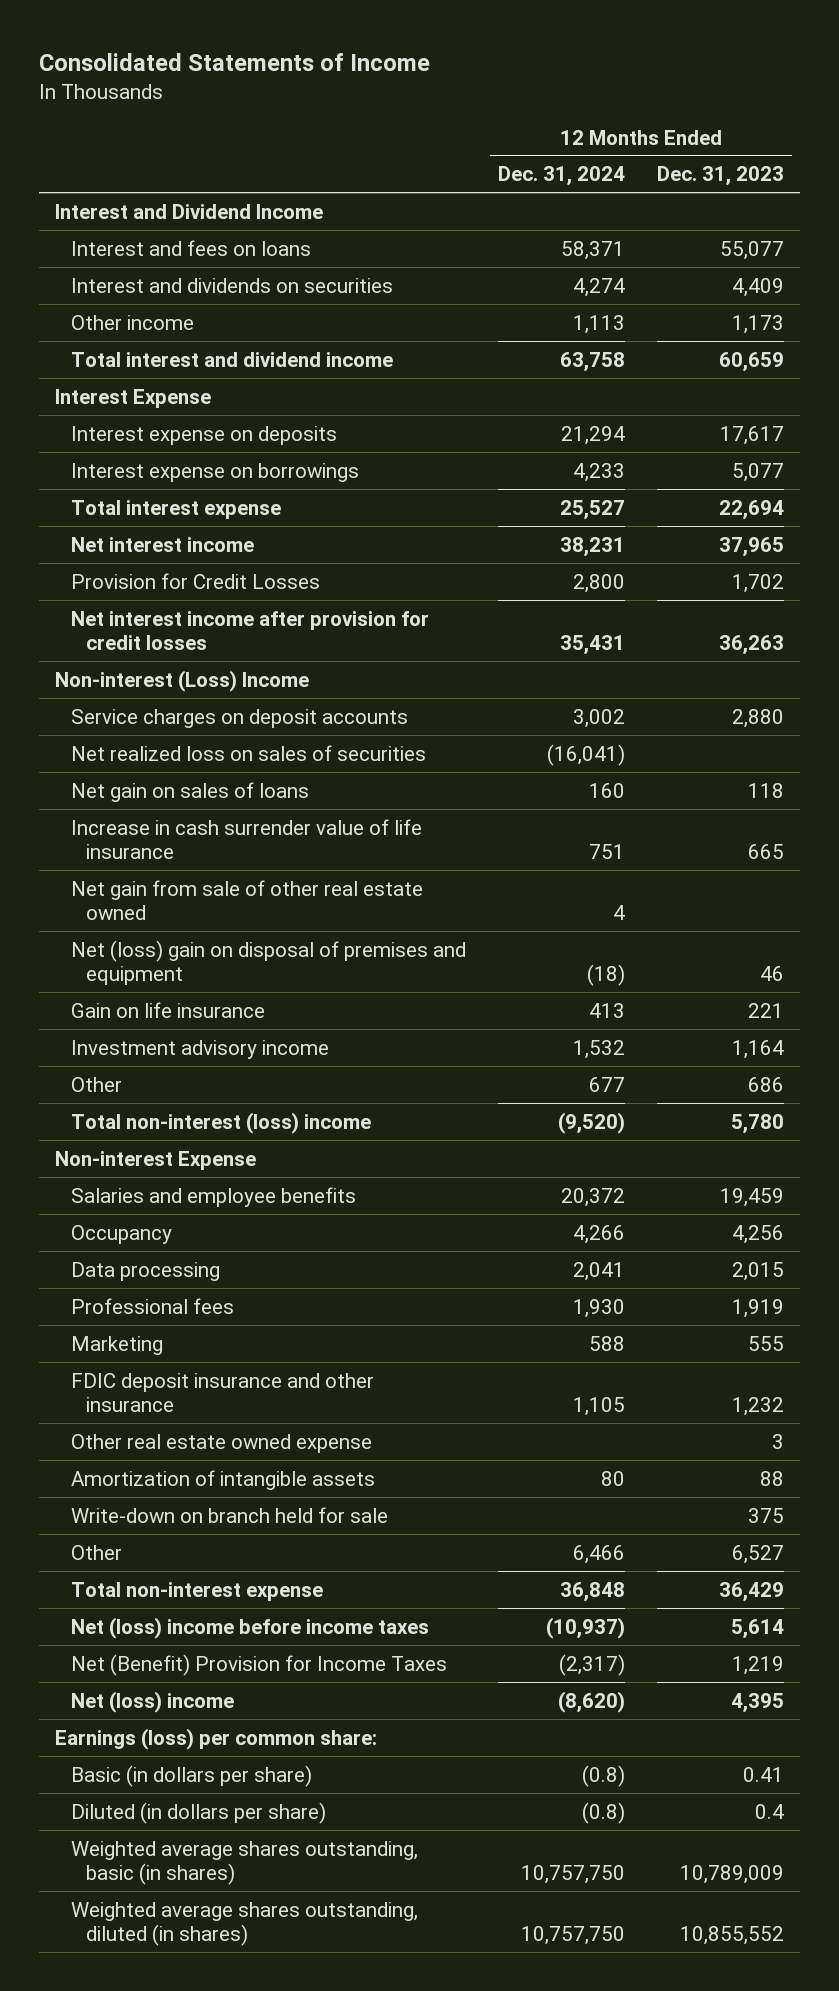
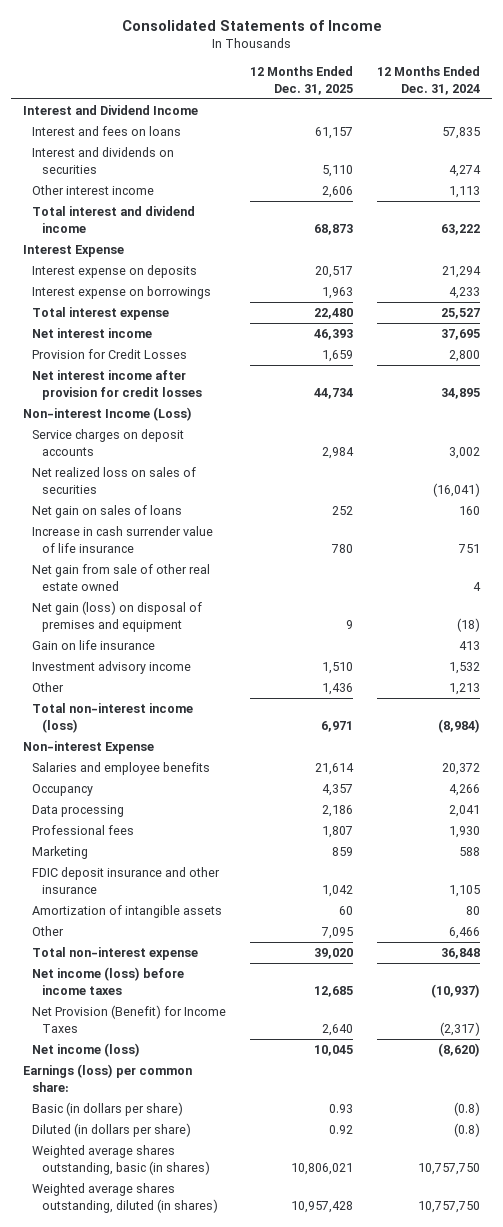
- | 12 Months Ended Dec. 31, 2024 | 12 Months Ended Dec. 31, 2023
+ | 12 Months Ended Dec. 31, 2025 | 12 Months Ended Dec. 31, 2024
- Interest and fees on loans | 58,371 | 55,077
+ Interest and fees on loans | 61,157 | 57,835
- Other income | 1,113 | 1,173
- Total interest and dividend income | 63,758 | 60,659
+ Other interest income | 2,606 | 1,113
+ Total interest and dividend income | 68,873 | 63,222
- Net interest income | 38,231 | 37,965
+ Net interest income | 46,393 | 37,695
- Net interest income after provision for credit losses | 35,431 | 36,263
- Non-interest (Loss) Income
+ Net interest income after provision for credit losses | 44,734 | 34,895
+ Non-interest Income (Loss)
- Net (loss) gain on disposal of premises and equipment | (18) | 46
+ Net gain (loss) on disposal of premises and equipment | 9 | (18)
- Other | 677 | 686
- Total non-interest (loss) income | (9,520) | 5,780
+ Other | 1,436 | 1,213
+ Total non-interest income (loss) | 6,971 | (8,984)
- Other real estate owned expense | | 3
- Write-down on branch held for sale | | 375
- Net (loss) income before income taxes | (10,937) | 5,614
- Net (Benefit) Provision for Income Taxes | (2,317) | 1,219
- Net (loss) income | (8,620) | 4,395
+ Net income (loss) before income taxes | 12,685 | (10,937)
+ Net Provision (Benefit) for Income Taxes | 2,640 | (2,317)
+ Net income (loss) | 10,045 | (8,620)

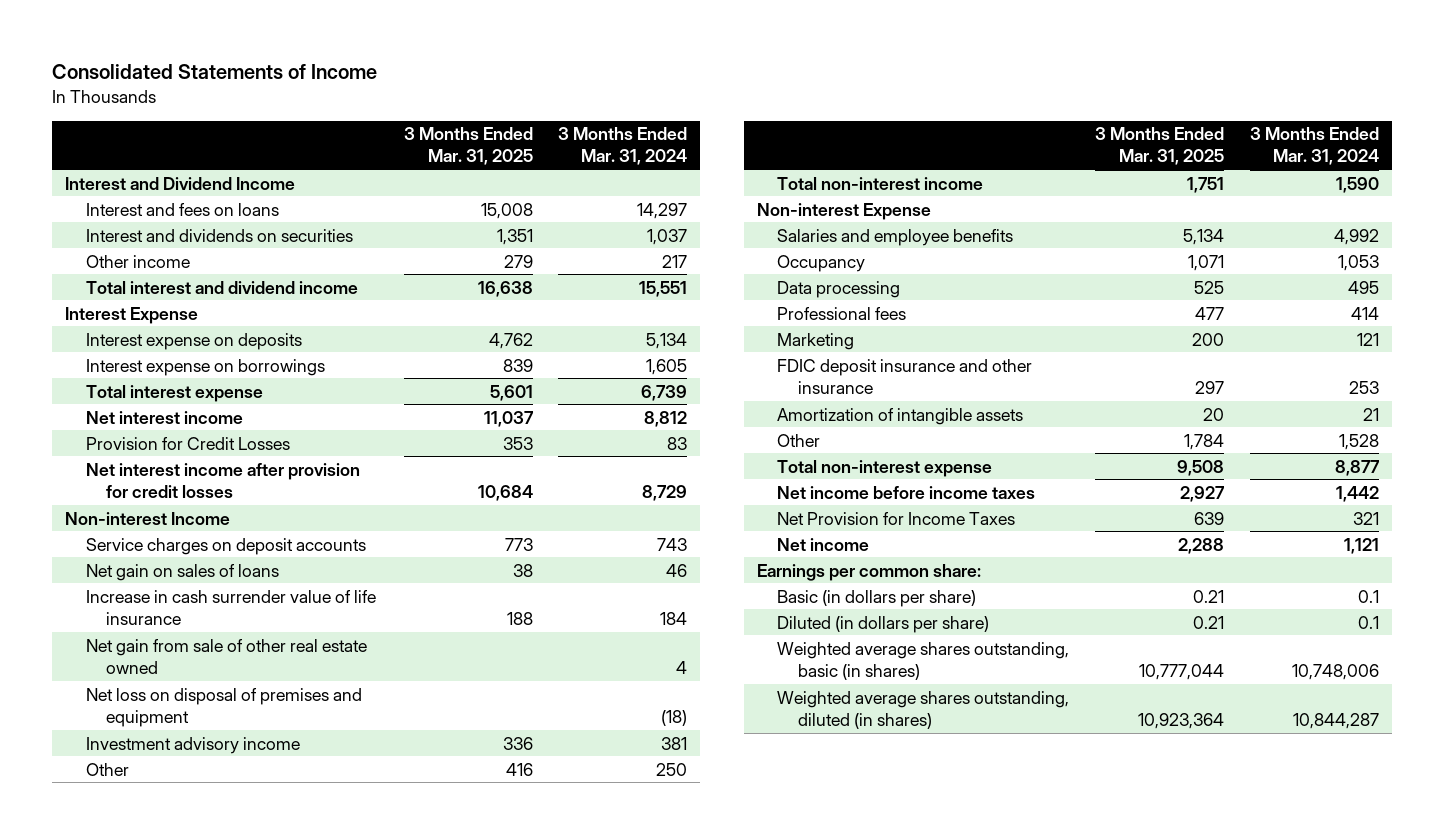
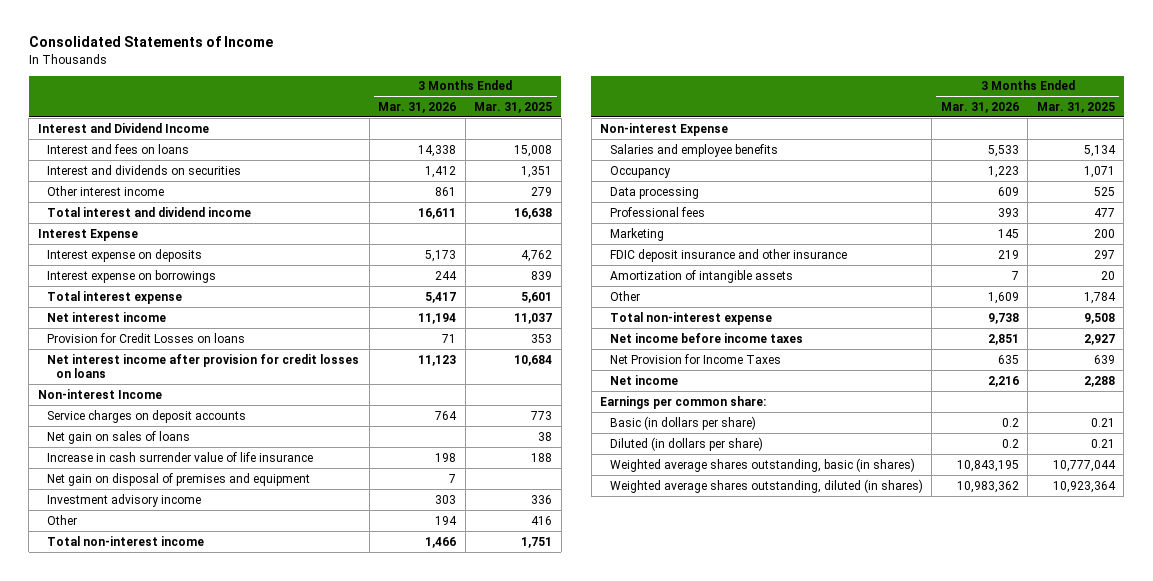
- | 3 Months Ended Mar. 31, 2025 | 3 Months Ended Mar. 31, 2024
+ | 3 Months Ended Mar. 31, 2026 | 3 Months Ended Mar. 31, 2025
- Other income | 279 | 217
+ Other interest income | 861 | 279
- Provision for Credit Losses | 353 | 83
- Net interest income after provision for credit losses | 10,684 | 8,729
+ Provision for Credit Losses on loans | 71 | 353
+ Net interest income after provision for credit losses on loans | 11,123 | 10,684
- Net gain from sale of other real estate owned | | 4
- Net loss on disposal of premises and equipment | | (18)
+ Net gain on disposal of premises and equipment | 7 |

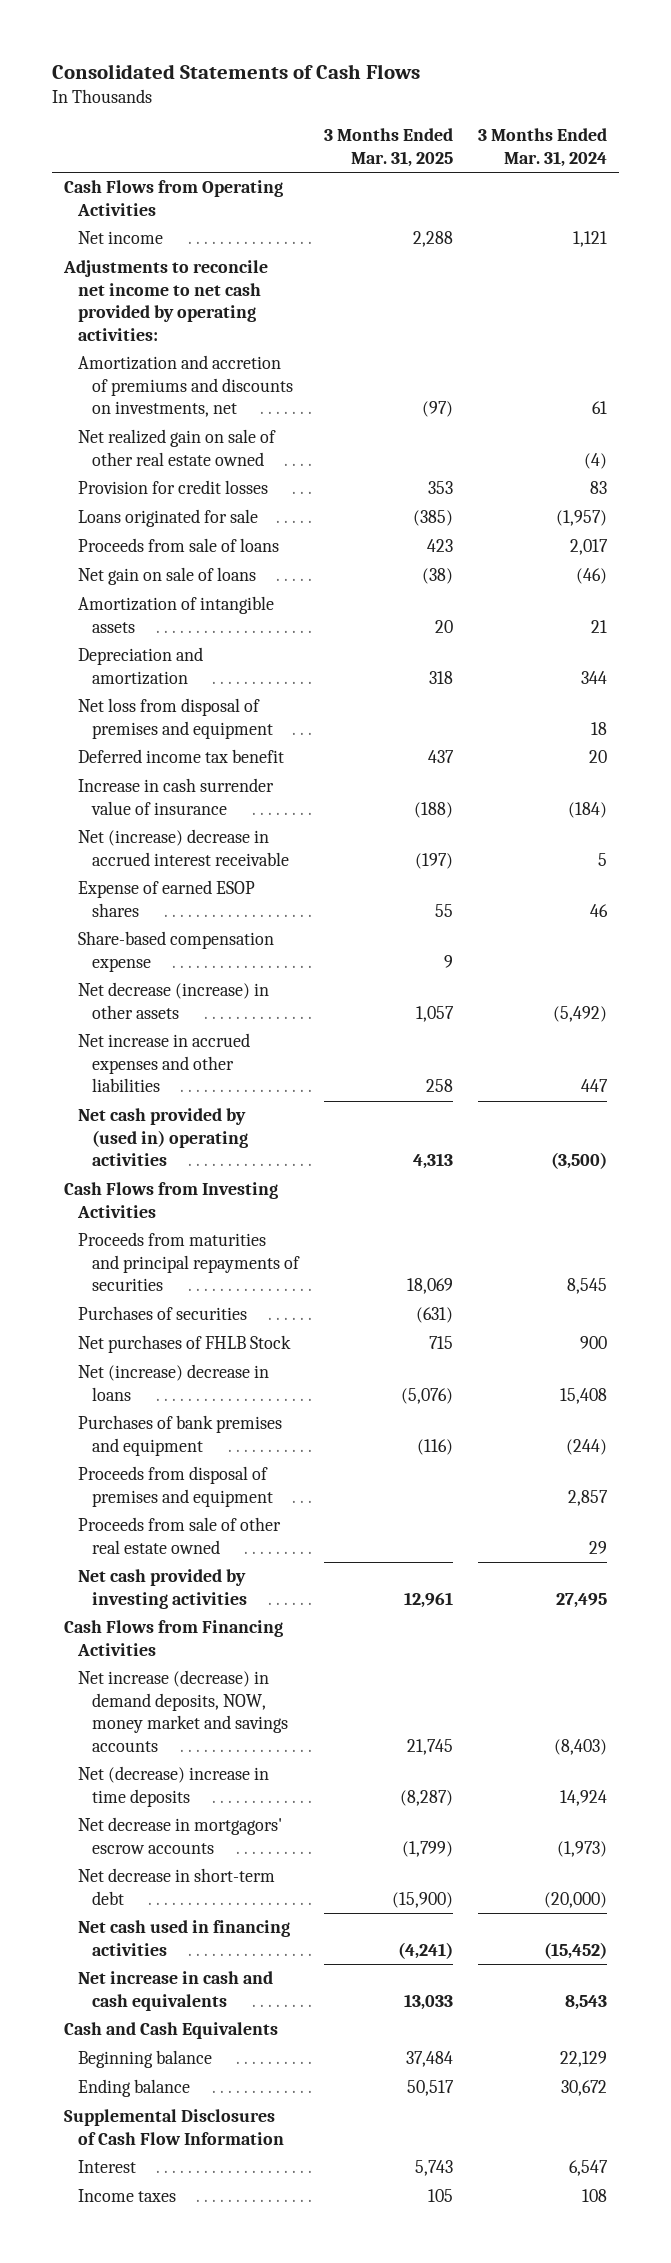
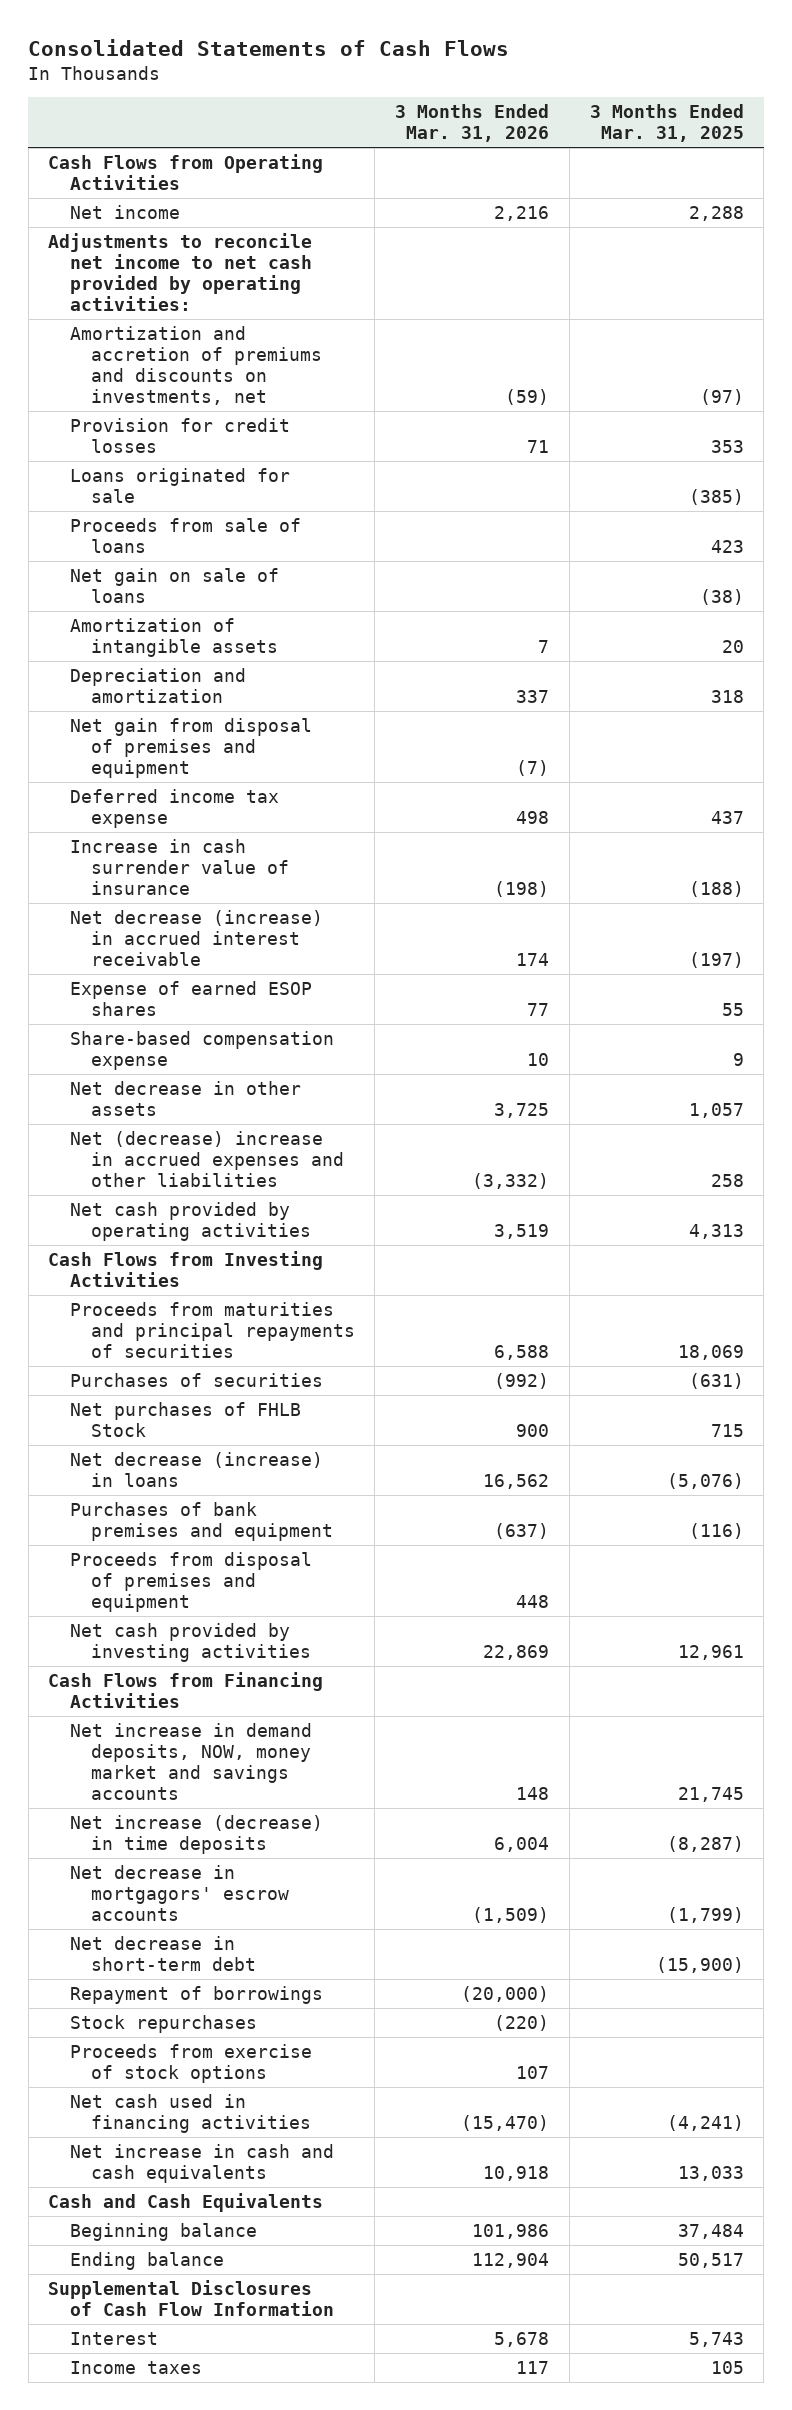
- | 3 Months Ended Mar. 31, 2025 | 3 Months Ended Mar. 31, 2024
+ | 3 Months Ended Mar. 31, 2026 | 3 Months Ended Mar. 31, 2025
- Net realized gain on sale of other real estate owned | | (4)
- Net loss from disposal of premises and equipment | | 18
- Deferred income tax benefit | 437 | 20
+ Net gain from disposal of premises and equipment | (7) |
+ Deferred income tax expense | 498 | 437
- Net (increase) decrease in accrued interest receivable | (197) | 5
+ Net decrease (increase) in accrued interest receivable | 174 | (197)
- Net decrease (increase) in other assets | 1,057 | (5,492)
- Net increase in accrued expenses and other liabilities | 258 | 447
- Net cash provided by (used in) operating activities | 4,313 | (3,500)
+ Net decrease in other assets | 3,725 | 1,057
+ Net (decrease) increase in accrued expenses and other liabilities | (3,332) | 258
+ Net cash provided by operating activities | 3,519 | 4,313
- Net (increase) decrease in loans | (5,076) | 15,408
+ Net decrease (increase) in loans | 16,562 | (5,076)
- Proceeds from sale of other real estate owned | | 29
- Net increase (decrease) in demand deposits, NOW, money market and savings accounts | 21,745 | (8,403)
- Net (decrease) increase in time deposits | (8,287) | 14,924
+ Net increase in demand deposits, NOW, money market and savings accounts | 148 | 21,745
+ Net increase (decrease) in time deposits | 6,004 | (8,287)
+ Repayment of borrowings | (20,000) |
+ Stock repurchases | (220) |
+ Proceeds from exercise of stock options | 107 |

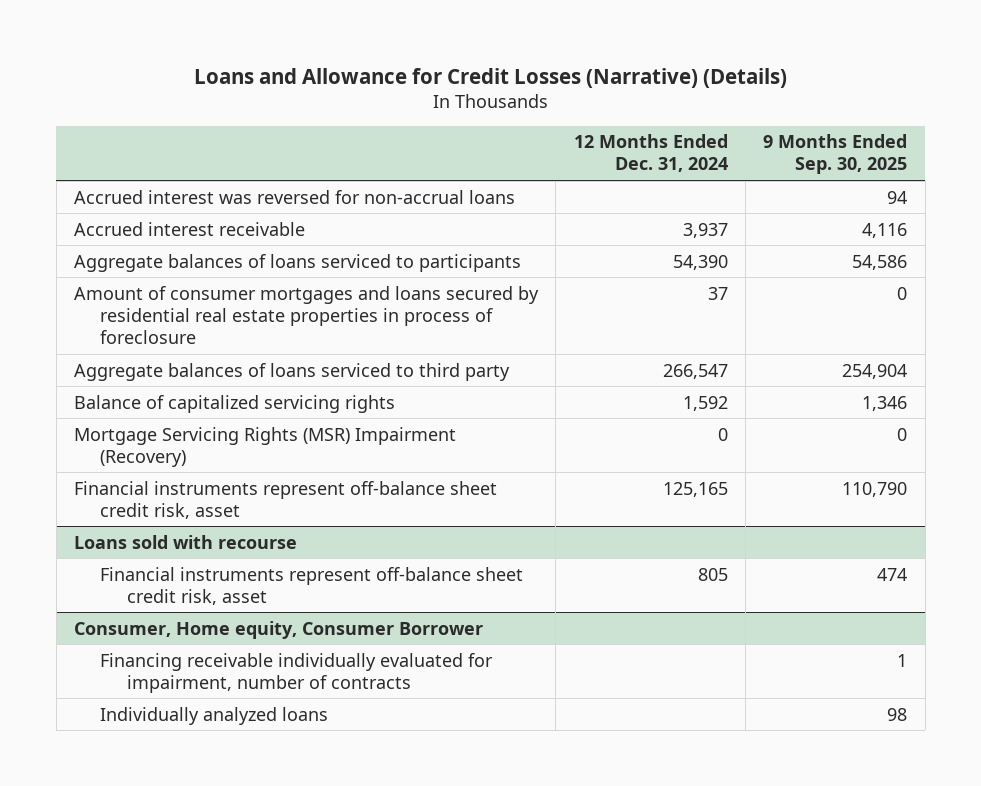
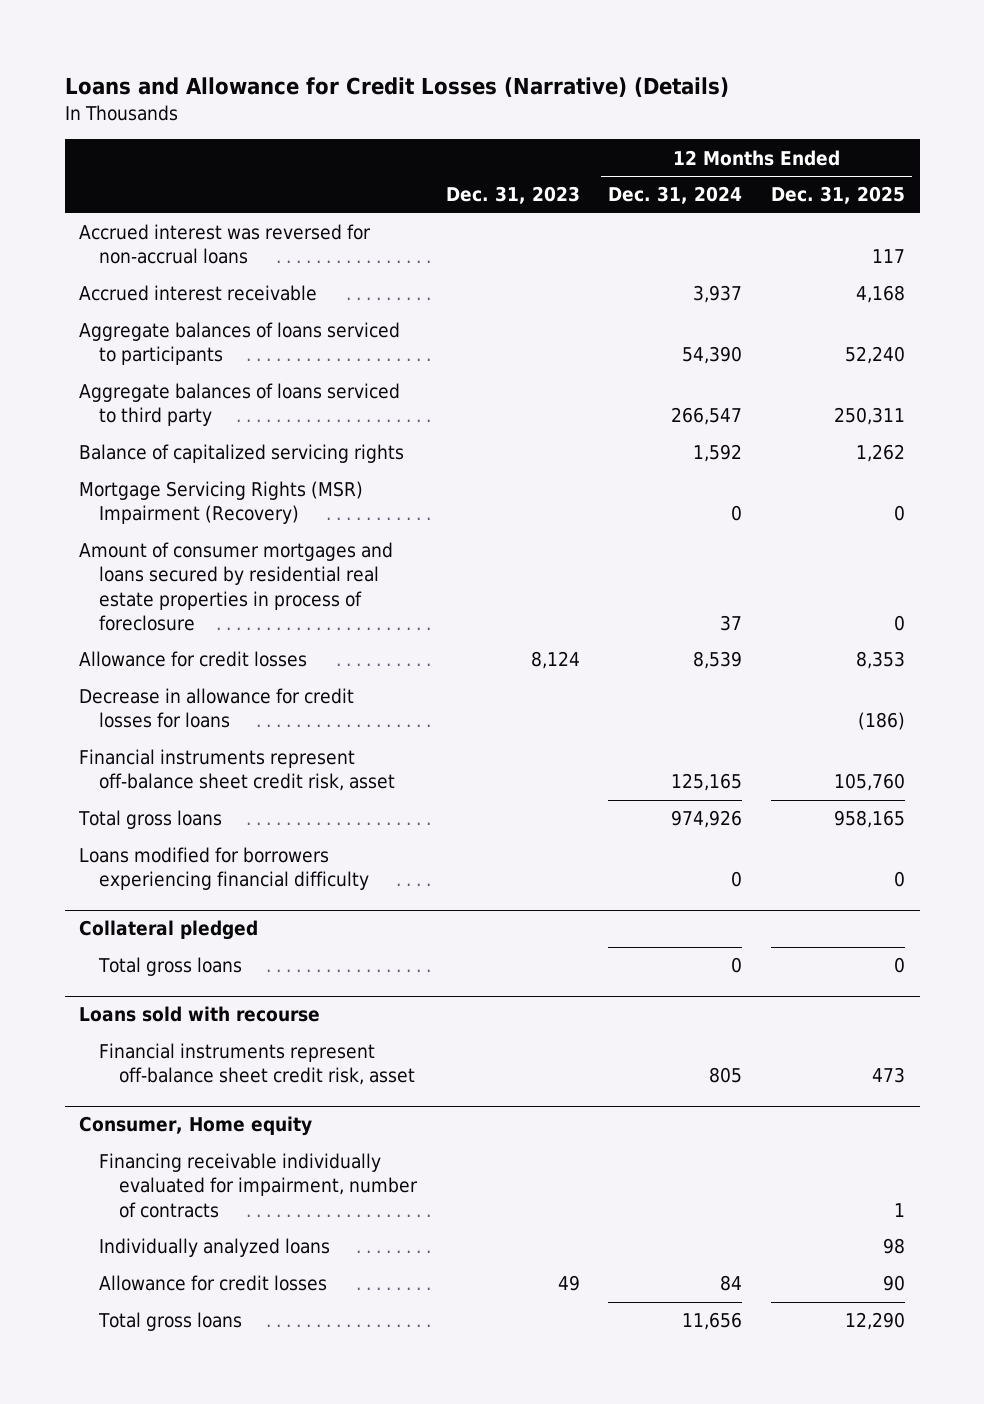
- | 12 Months Ended Dec. 31, 2024 | 9 Months Ended Sep. 30, 2025
+ | Dec. 31, 2023 | 12 Months Ended Dec. 31, 2024 | 12 Months Ended Dec. 31, 2025
moved down: Amount of consumer mortgages and loans secured by residential real estate properties in process of foreclosure | | 37 | 0
+ Allowance for credit losses | 8,124 | 8,539 | 8,353
+ Decrease in allowance for credit losses for loans | | | (186)
+ Total gross loans | | 974,926 | 958,165
+ Loans modified for borrowers experiencing financial difficulty | | 0 | 0
+ Collateral pledged
+ Total gross loans | | 0 | 0
- Consumer, Home equity, Consumer Borrower
+ Consumer, Home equity
+ Allowance for credit losses | 49 | 84 | 90
+ Total gross loans | | 11,656 | 12,290

